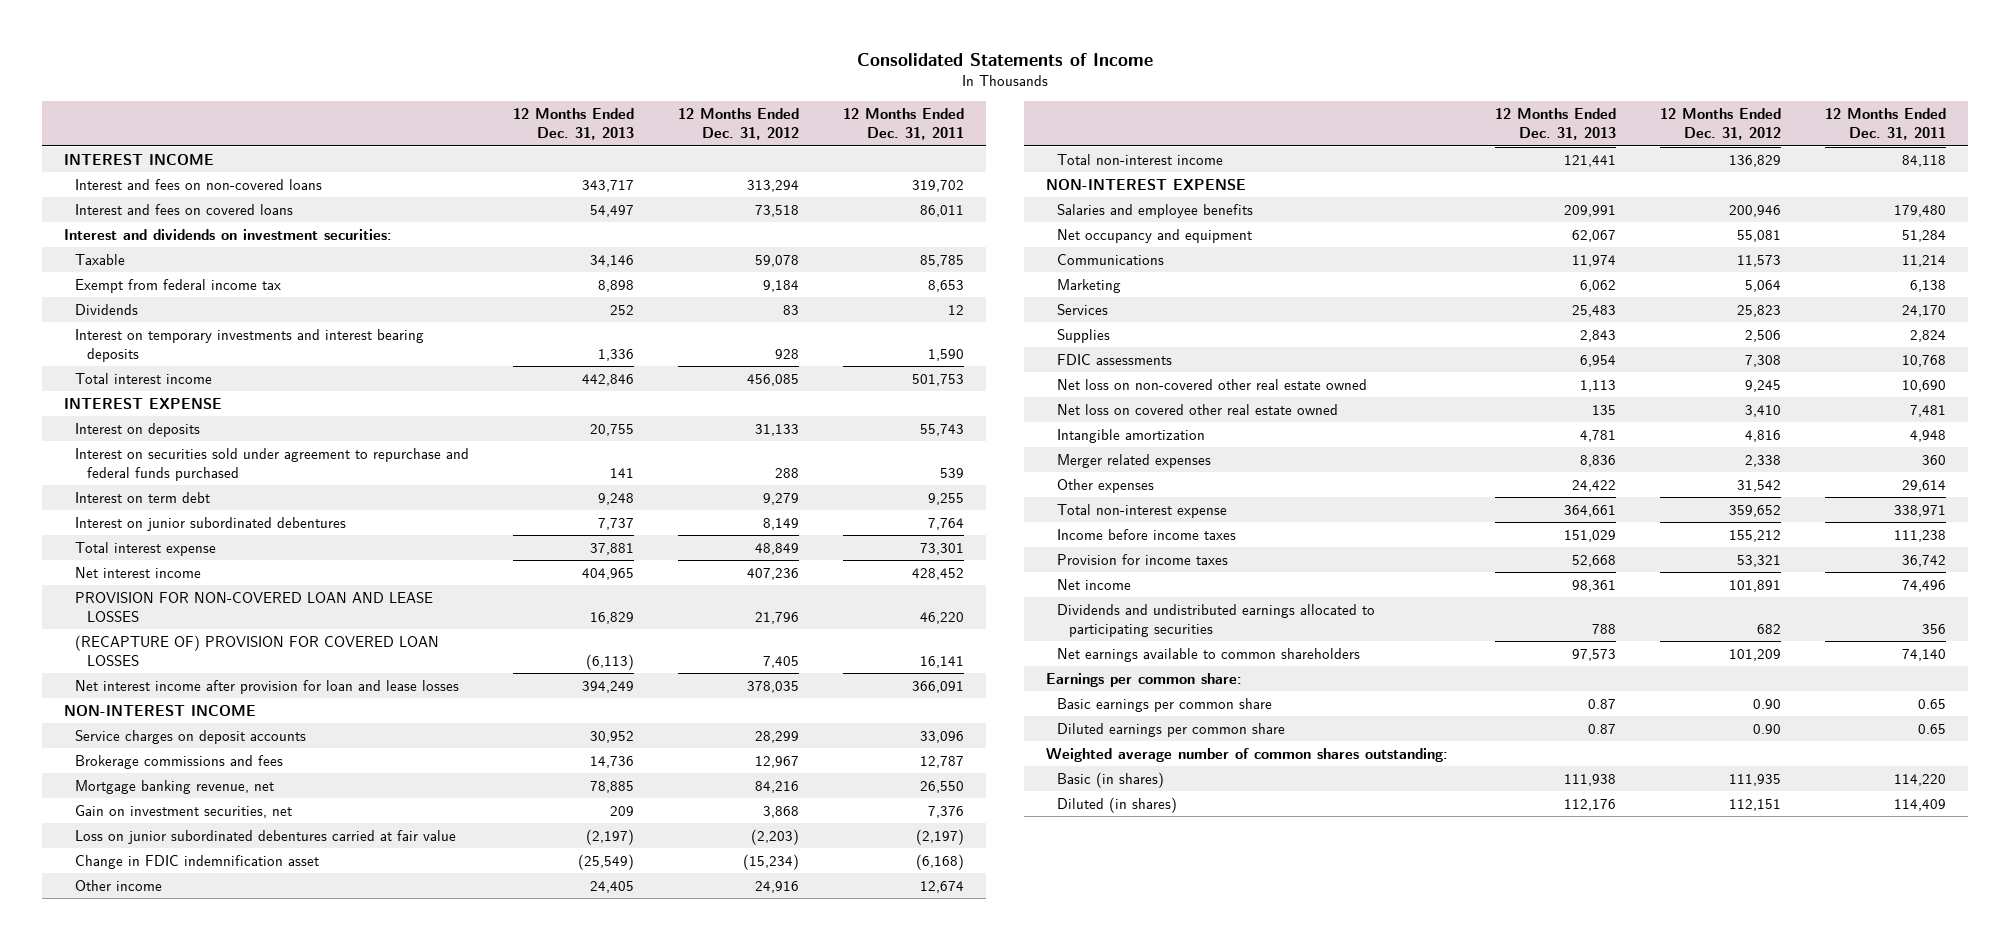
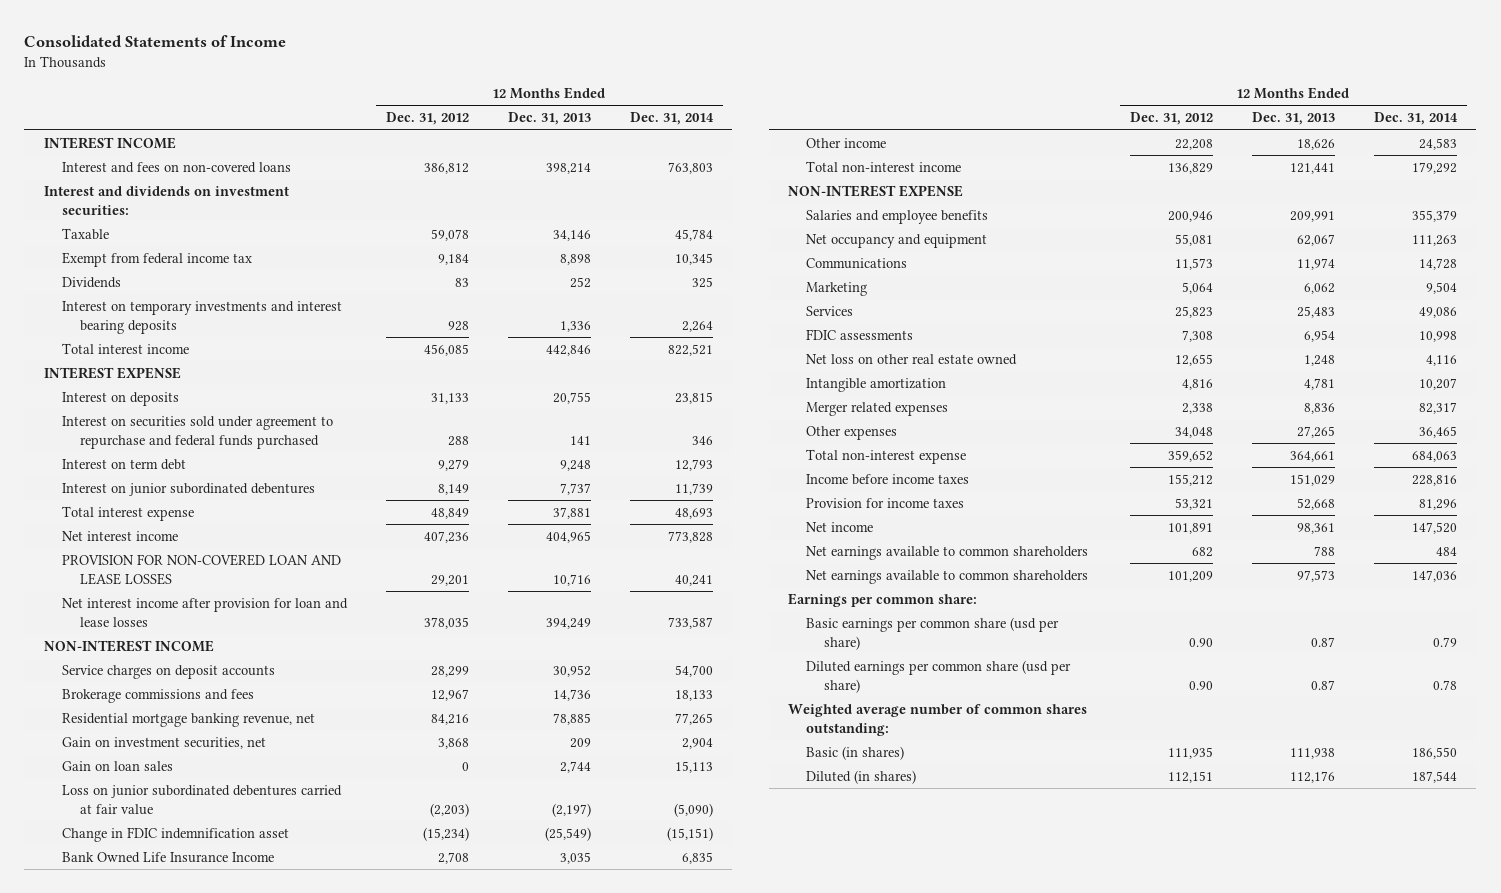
- | 12 Months Ended Dec. 31, 2013 | 12 Months Ended Dec. 31, 2012 | 12 Months Ended Dec. 31, 2011
+ | 12 Months Ended Dec. 31, 2012 | 12 Months Ended Dec. 31, 2013 | 12 Months Ended Dec. 31, 2014
- Interest and fees on non-covered loans | 343,717 | 313,294 | 319,702
- Interest and fees on covered loans | 54,497 | 73,518 | 86,011
+ Interest and fees on non-covered loans | 386,812 | 398,214 | 763,803
- PROVISION FOR NON-COVERED LOAN AND LEASE LOSSES | 16,829 | 21,796 | 46,220
- (RECAPTURE OF) PROVISION FOR COVERED LOAN LOSSES | (6,113) | 7,405 | 16,141
+ PROVISION FOR NON-COVERED LOAN AND LEASE LOSSES | 29,201 | 10,716 | 40,241
- Mortgage banking revenue, net | 78,885 | 84,216 | 26,550
+ Residential mortgage banking revenue, net | 84,216 | 78,885 | 77,265
+ Gain on loan sales | 0 | 2,744 | 15,113
- Other income | 24,405 | 24,916 | 12,674
+ Bank Owned Life Insurance Income | 2,708 | 3,035 | 6,835
+ Other income | 22,208 | 18,626 | 24,583
- Supplies | 2,843 | 2,506 | 2,824
- Net loss on non-covered other real estate owned | 1,113 | 9,245 | 10,690
- Net loss on covered other real estate owned | 135 | 3,410 | 7,481
+ Net loss on other real estate owned | 12,655 | 1,248 | 4,116
- Other expenses | 24,422 | 31,542 | 29,614
+ Other expenses | 34,048 | 27,265 | 36,465
- Dividends and undistributed earnings allocated to participating securities | 788 | 682 | 356
+ Net earnings available to common shareholders | 682 | 788 | 484
- Basic earnings per common share | 0.87 | 0.90 | 0.65
- Diluted earnings per common share | 0.87 | 0.90 | 0.65
+ Basic earnings per common share (usd per share) | 0.90 | 0.87 | 0.79
+ Diluted earnings per common share (usd per share) | 0.90 | 0.87 | 0.78

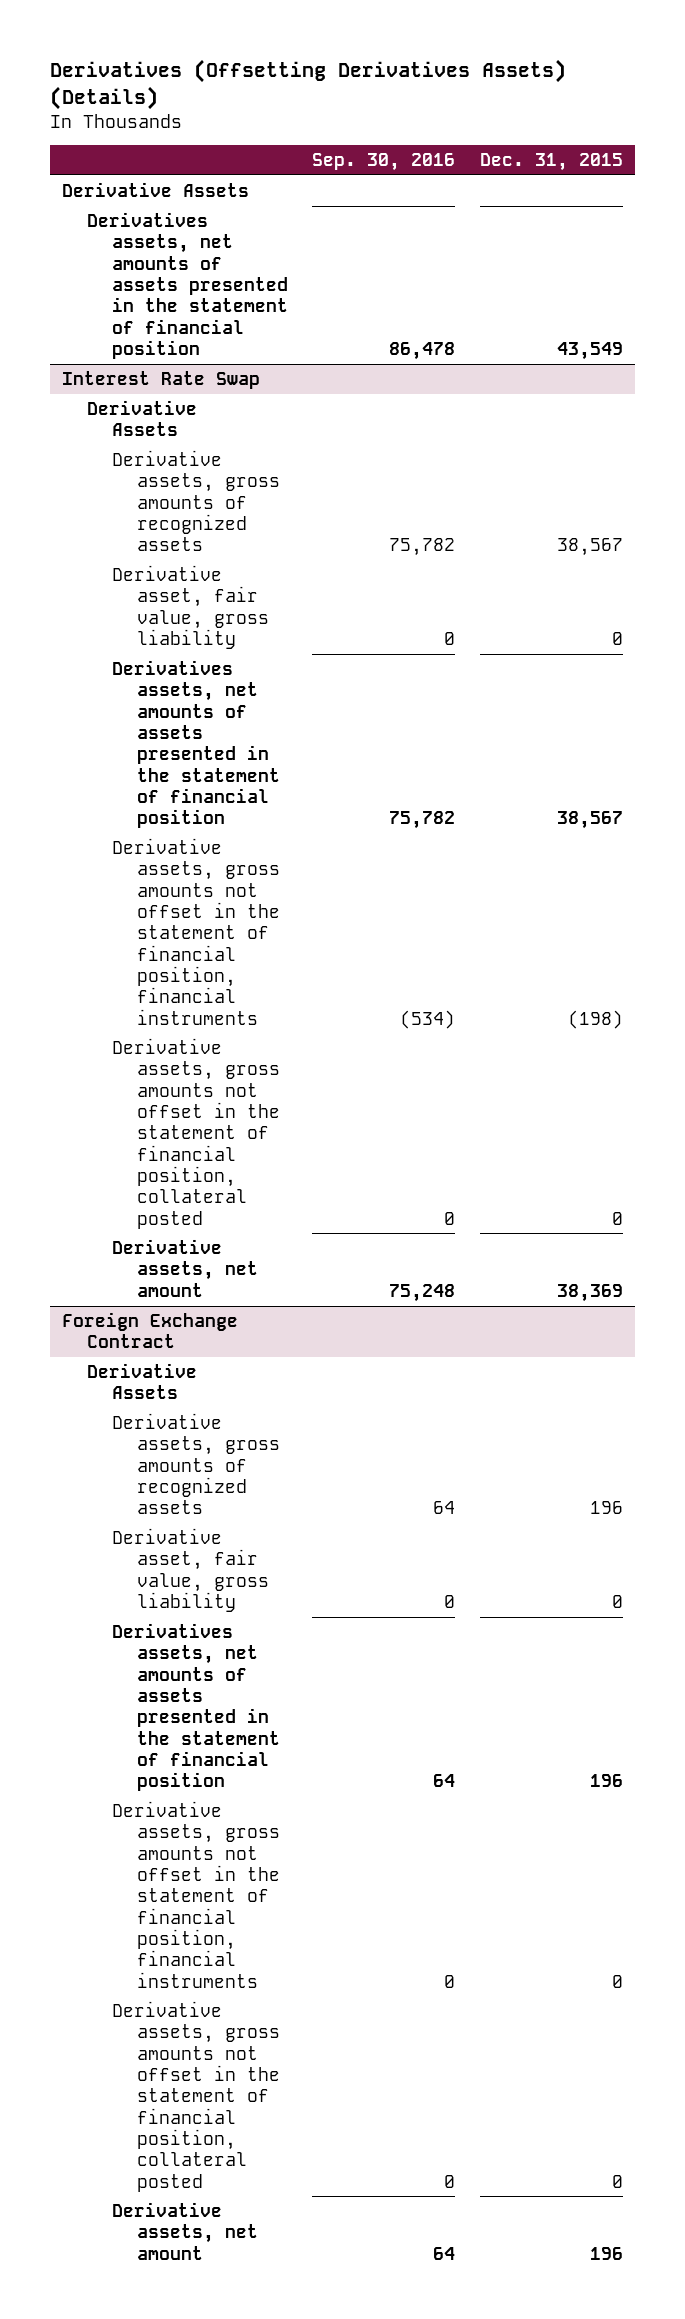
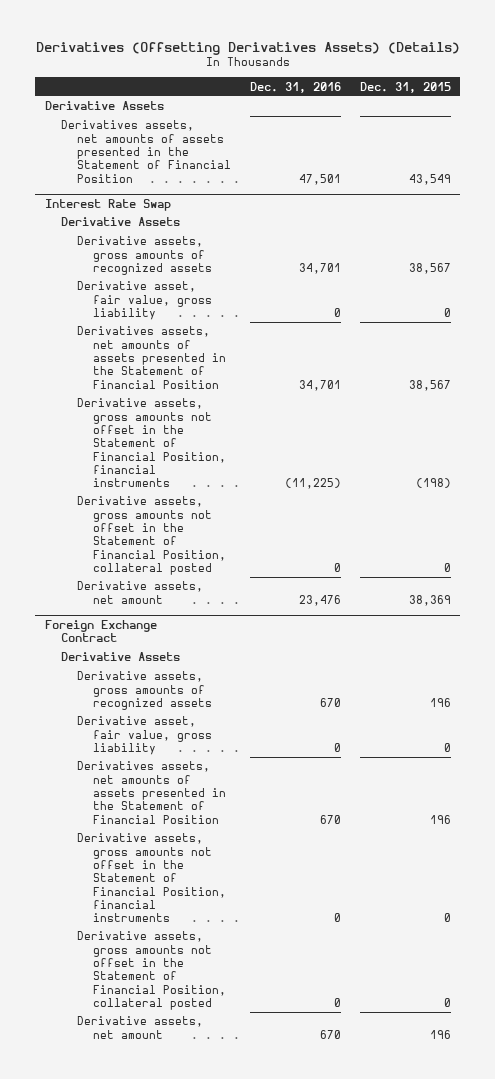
- | Sep. 30, 2016 | Dec. 31, 2015
+ | Dec. 31, 2016 | Dec. 31, 2015
- Derivatives assets, net amounts of assets presented in the statement of financial position | 86,478 | 43,549
+ Derivatives assets, net amounts of assets presented in the Statement of Financial Position | 47,501 | 43,549
@ Interest Rate Swap
- Derivatives assets, net amounts of assets presented in the statement of financial position | 75,782 | 38,567
- Derivative assets, gross amounts not offset in the statement of financial position, financial instruments | (534) | (198)
- Derivative assets, gross amounts not offset in the statement of financial position, collateral posted | 0 | 0
+ Derivatives assets, net amounts of assets presented in the Statement of Financial Position | 34,701 | 38,567
+ Derivative assets, gross amounts not offset in the Statement of Financial Position, financial instruments | (11,225) | (198)
+ Derivative assets, gross amounts not offset in the Statement of Financial Position, collateral posted | 0 | 0
@ Foreign Exchange Contract
- Derivatives assets, net amounts of assets presented in the statement of financial position | 64 | 196
- Derivative assets, gross amounts not offset in the statement of financial position, financial instruments | 0 | 0
- Derivative assets, gross amounts not offset in the statement of financial position, collateral posted | 0 | 0
+ Derivatives assets, net amounts of assets presented in the Statement of Financial Position | 670 | 196
+ Derivative assets, gross amounts not offset in the Statement of Financial Position, financial instruments | 0 | 0
+ Derivative assets, gross amounts not offset in the Statement of Financial Position, collateral posted | 0 | 0

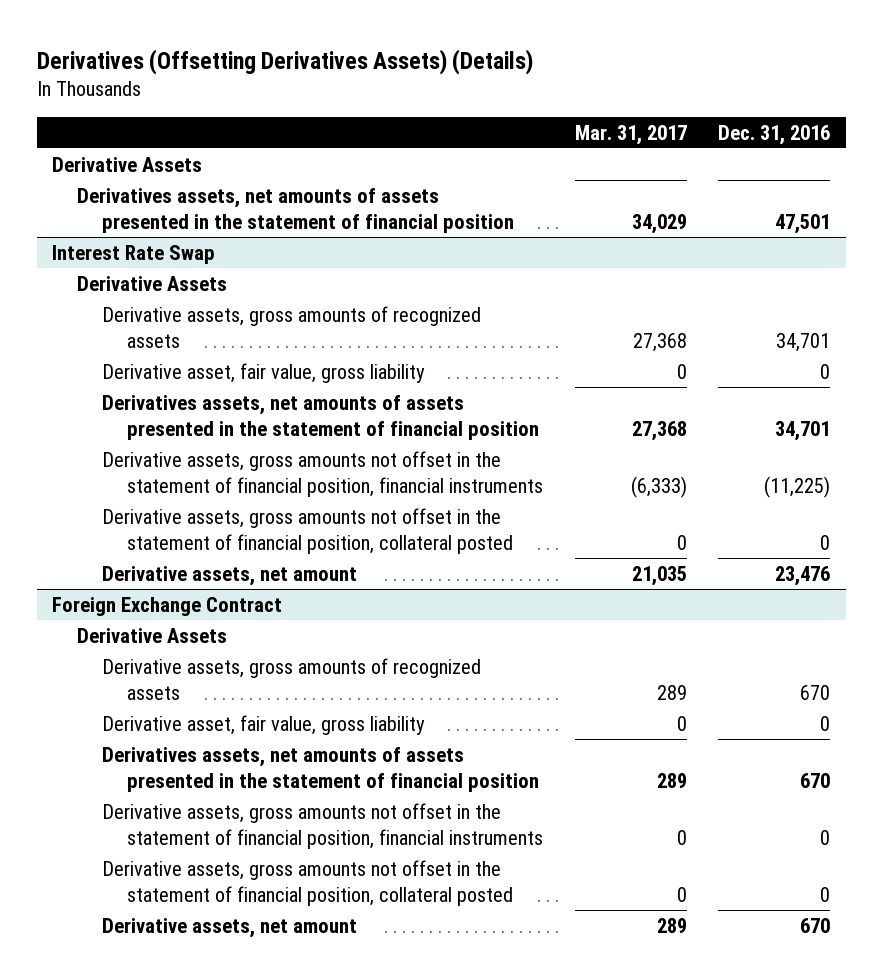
- | Dec. 31, 2016 | Dec. 31, 2015
+ | Mar. 31, 2017 | Dec. 31, 2016
- Derivatives assets, net amounts of assets presented in the Statement of Financial Position | 47,501 | 43,549
+ Derivatives assets, net amounts of assets presented in the statement of financial position | 34,029 | 47,501
@ Interest Rate Swap
- Derivatives assets, net amounts of assets presented in the Statement of Financial Position | 34,701 | 38,567
- Derivative assets, gross amounts not offset in the Statement of Financial Position, financial instruments | (11,225) | (198)
- Derivative assets, gross amounts not offset in the Statement of Financial Position, collateral posted | 0 | 0
+ Derivatives assets, net amounts of assets presented in the statement of financial position | 27,368 | 34,701
+ Derivative assets, gross amounts not offset in the statement of financial position, financial instruments | (6,333) | (11,225)
+ Derivative assets, gross amounts not offset in the statement of financial position, collateral posted | 0 | 0
@ Foreign Exchange Contract
- Derivatives assets, net amounts of assets presented in the Statement of Financial Position | 670 | 196
- Derivative assets, gross amounts not offset in the Statement of Financial Position, financial instruments | 0 | 0
- Derivative assets, gross amounts not offset in the Statement of Financial Position, collateral posted | 0 | 0
+ Derivatives assets, net amounts of assets presented in the statement of financial position | 289 | 670
+ Derivative assets, gross amounts not offset in the statement of financial position, financial instruments | 0 | 0
+ Derivative assets, gross amounts not offset in the statement of financial position, collateral posted | 0 | 0

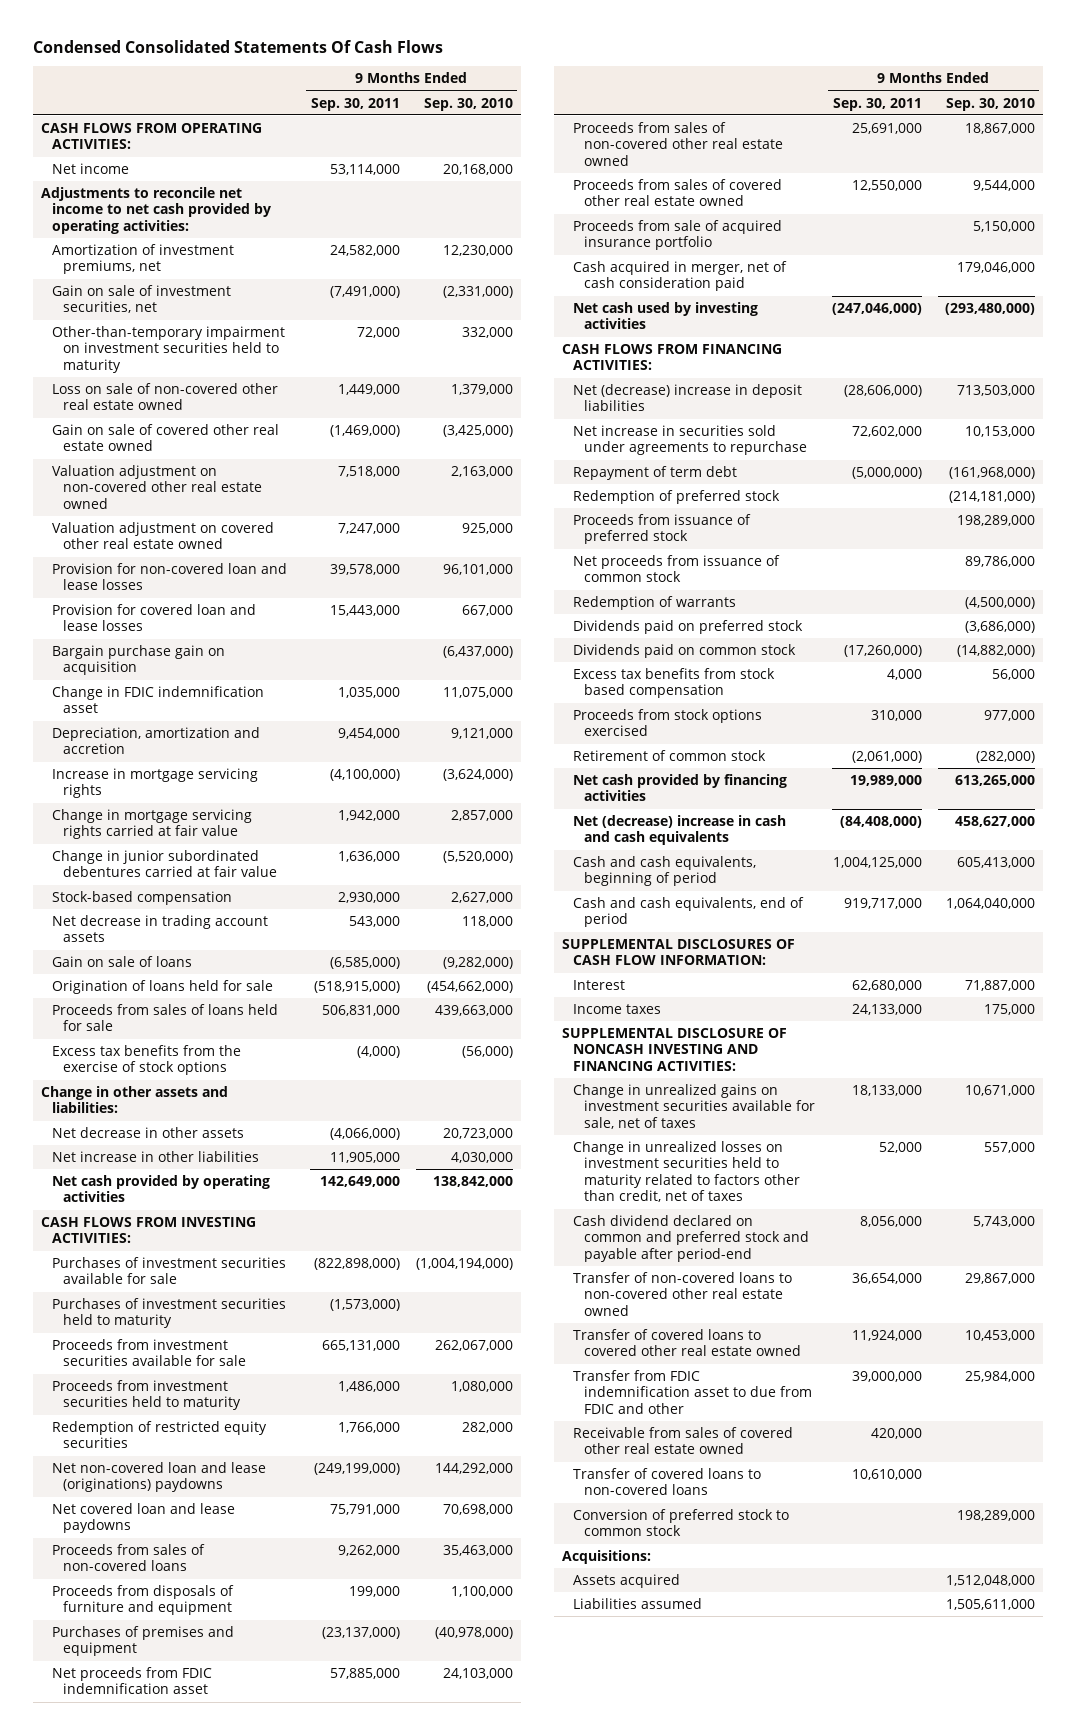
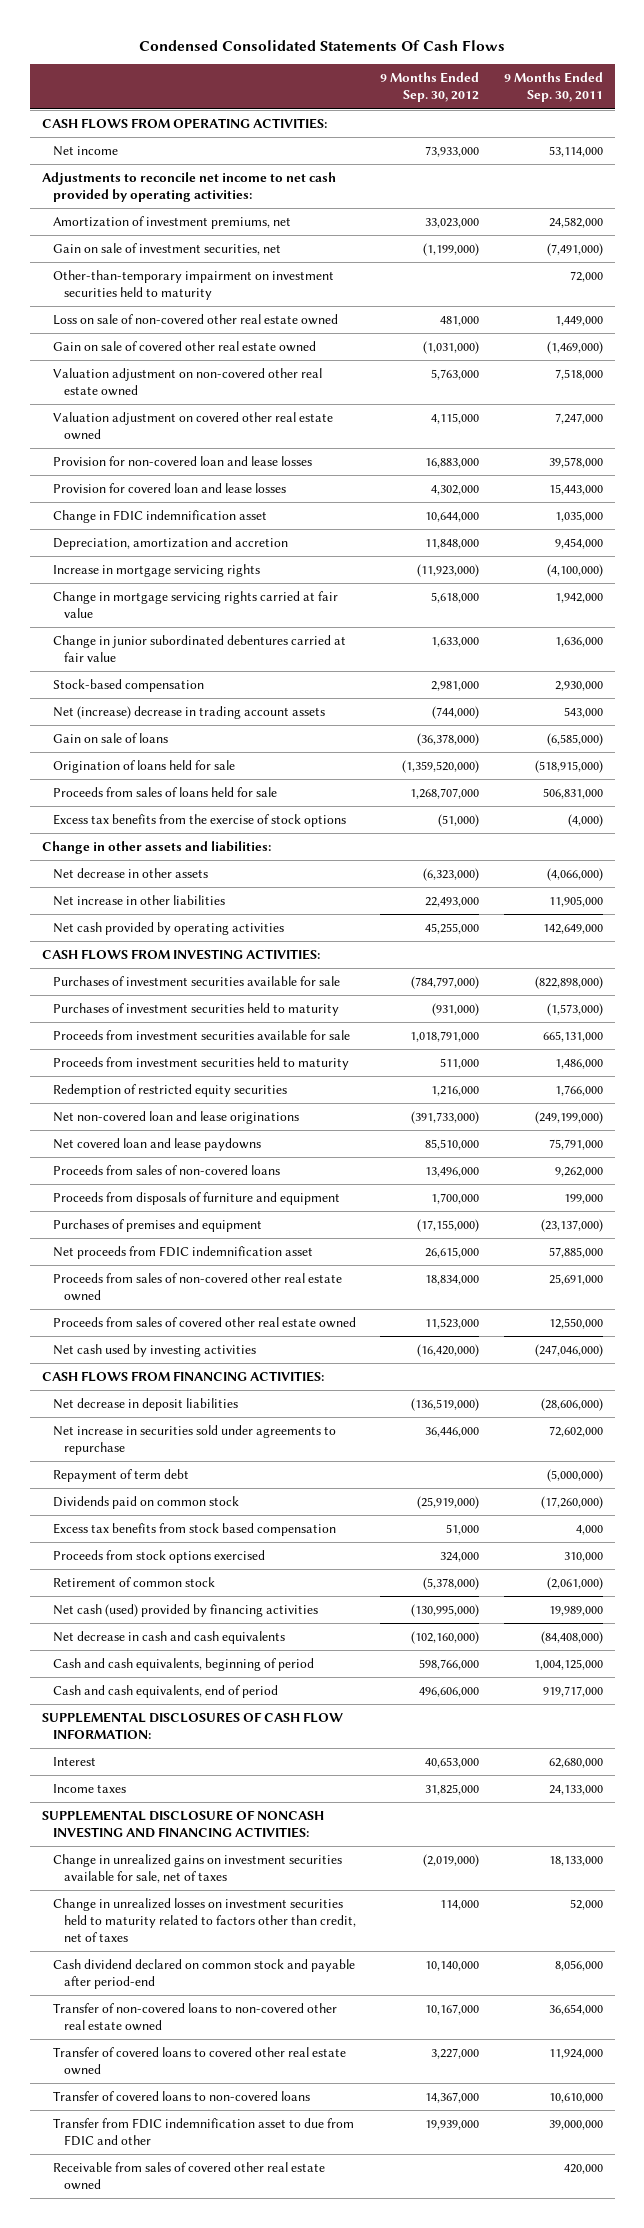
- | 9 Months Ended Sep. 30, 2011 | 9 Months Ended Sep. 30, 2010
+ | 9 Months Ended Sep. 30, 2012 | 9 Months Ended Sep. 30, 2011
- Bargain purchase gain on acquisition | | (6,437,000)
- Net decrease in trading account assets | 543,000 | 118,000
+ Net (increase) decrease in trading account assets | (744,000) | 543,000
- Net non-covered loan and lease (originations) paydowns | (249,199,000) | 144,292,000
+ Net non-covered loan and lease originations | (391,733,000) | (249,199,000)
- Proceeds from sale of acquired insurance portfolio | | 5,150,000
- Cash acquired in merger, net of cash consideration paid | | 179,046,000
- Net (decrease) increase in deposit liabilities | (28,606,000) | 713,503,000
+ Net decrease in deposit liabilities | (136,519,000) | (28,606,000)
- Redemption of preferred stock | | (214,181,000)
- Proceeds from issuance of preferred stock | | 198,289,000
- Net proceeds from issuance of common stock | | 89,786,000
- Redemption of warrants | | (4,500,000)
- Dividends paid on preferred stock | | (3,686,000)
- Net cash provided by financing activities | 19,989,000 | 613,265,000
- Net (decrease) increase in cash and cash equivalents | (84,408,000) | 458,627,000
+ Net cash (used) provided by financing activities | (130,995,000) | 19,989,000
+ Net decrease in cash and cash equivalents | (102,160,000) | (84,408,000)
- Cash dividend declared on common and preferred stock and payable after period-end | 8,056,000 | 5,743,000
+ Cash dividend declared on common stock and payable after period-end | 10,140,000 | 8,056,000
moved up: Transfer of covered loans to non-covered loans | 14,367,000 | 10,610,000
- Conversion of preferred stock to common stock | | 198,289,000
- Acquisitions:
- Assets acquired | | 1,512,048,000
- Liabilities assumed | | 1,505,611,000

